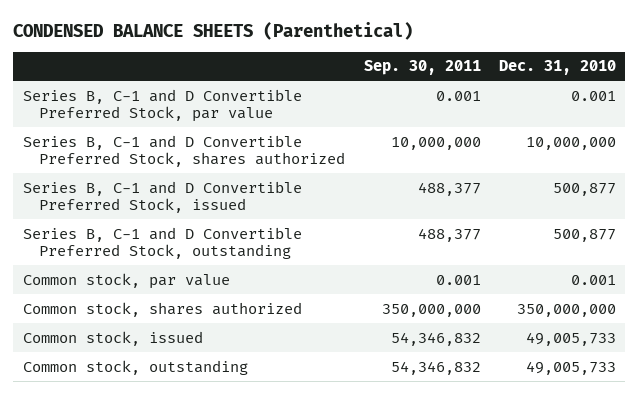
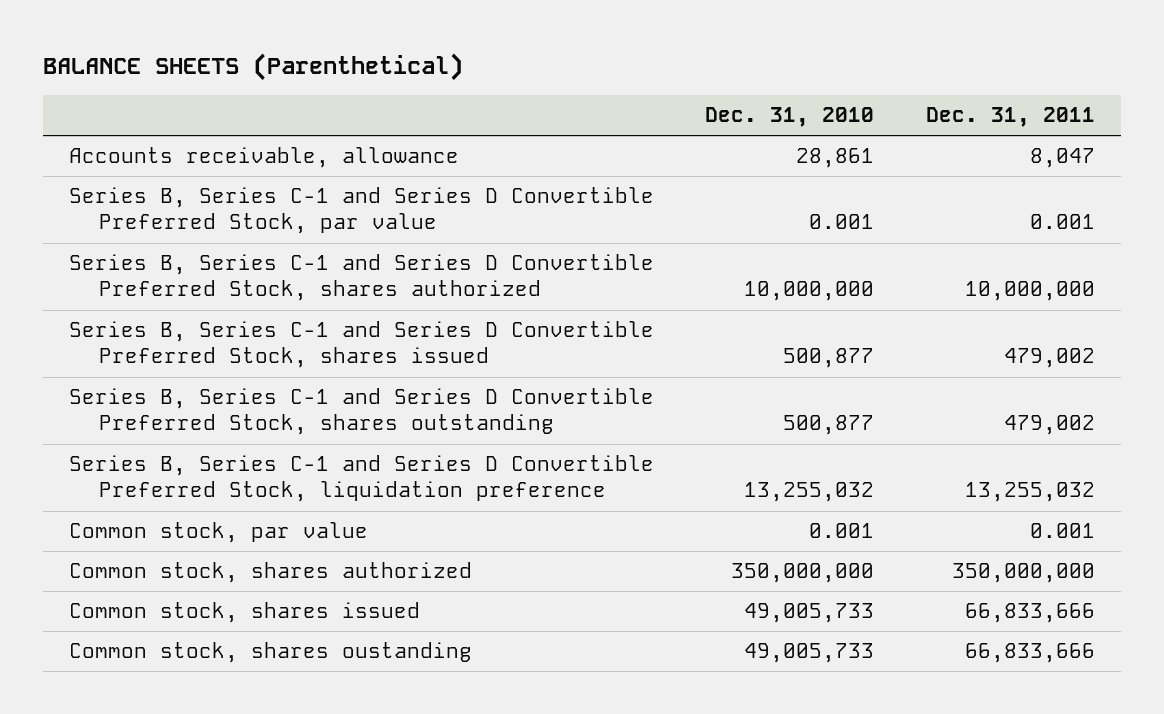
- CONDENSED BALANCE SHEETS (Parenthetical)
+ BALANCE SHEETS (Parenthetical)
- | Sep. 30, 2011 | Dec. 31, 2010
+ | Dec. 31, 2010 | Dec. 31, 2011
- Series B, C-1 and D Convertible Preferred Stock, par value | 0.001 | 0.001
- Series B, C-1 and D Convertible Preferred Stock, shares authorized | 10,000,000 | 10,000,000
- Series B, C-1 and D Convertible Preferred Stock, issued | 488,377 | 500,877
- Series B, C-1 and D Convertible Preferred Stock, outstanding | 488,377 | 500,877
+ Accounts receivable, allowance | 28,861 | 8,047
+ Series B, Series C-1 and Series D Convertible Preferred Stock, par value | 0.001 | 0.001
+ Series B, Series C-1 and Series D Convertible Preferred Stock, shares authorized | 10,000,000 | 10,000,000
+ Series B, Series C-1 and Series D Convertible Preferred Stock, shares issued | 500,877 | 479,002
+ Series B, Series C-1 and Series D Convertible Preferred Stock, shares outstanding | 500,877 | 479,002
+ Series B, Series C-1 and Series D Convertible Preferred Stock, liquidation preference | 13,255,032 | 13,255,032
- Common stock, issued | 54,346,832 | 49,005,733
- Common stock, outstanding | 54,346,832 | 49,005,733
+ Common stock, shares issued | 49,005,733 | 66,833,666
+ Common stock, shares oustanding | 49,005,733 | 66,833,666

